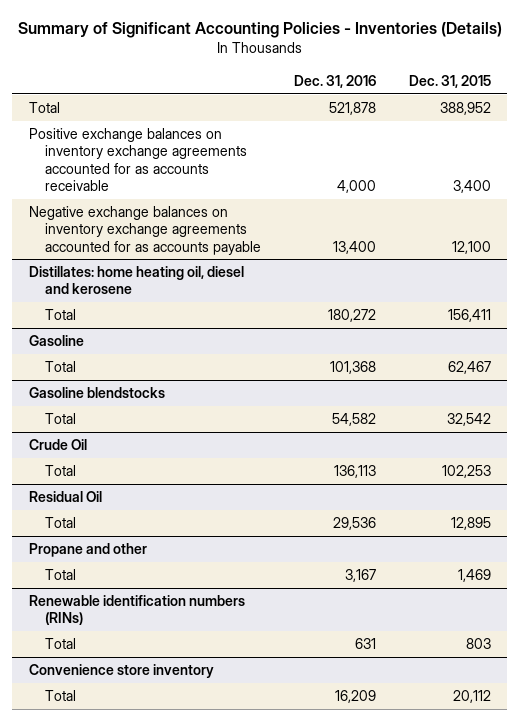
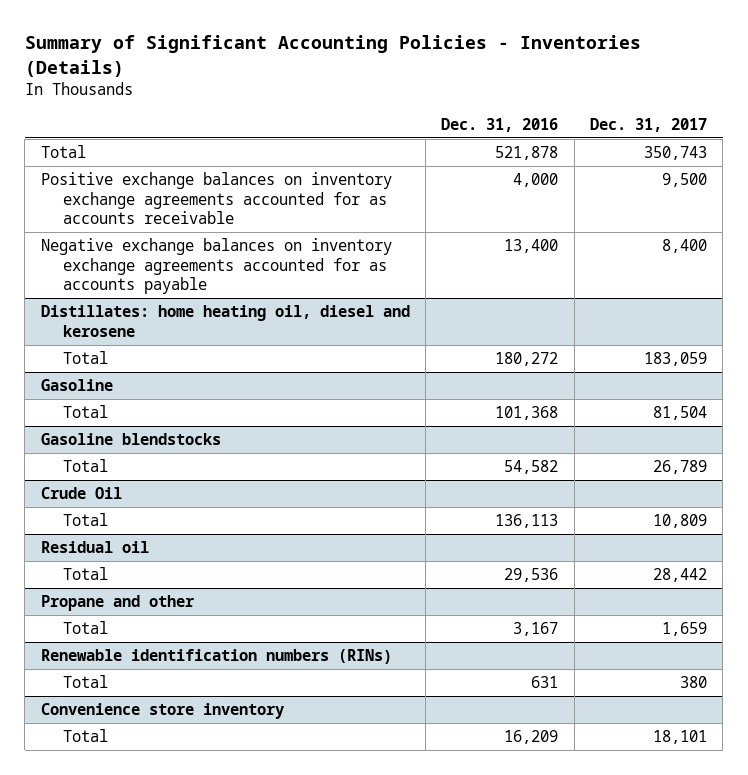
- | Dec. 31, 2016 | Dec. 31, 2015
+ | Dec. 31, 2016 | Dec. 31, 2017
- Residual Oil
+ Residual oil

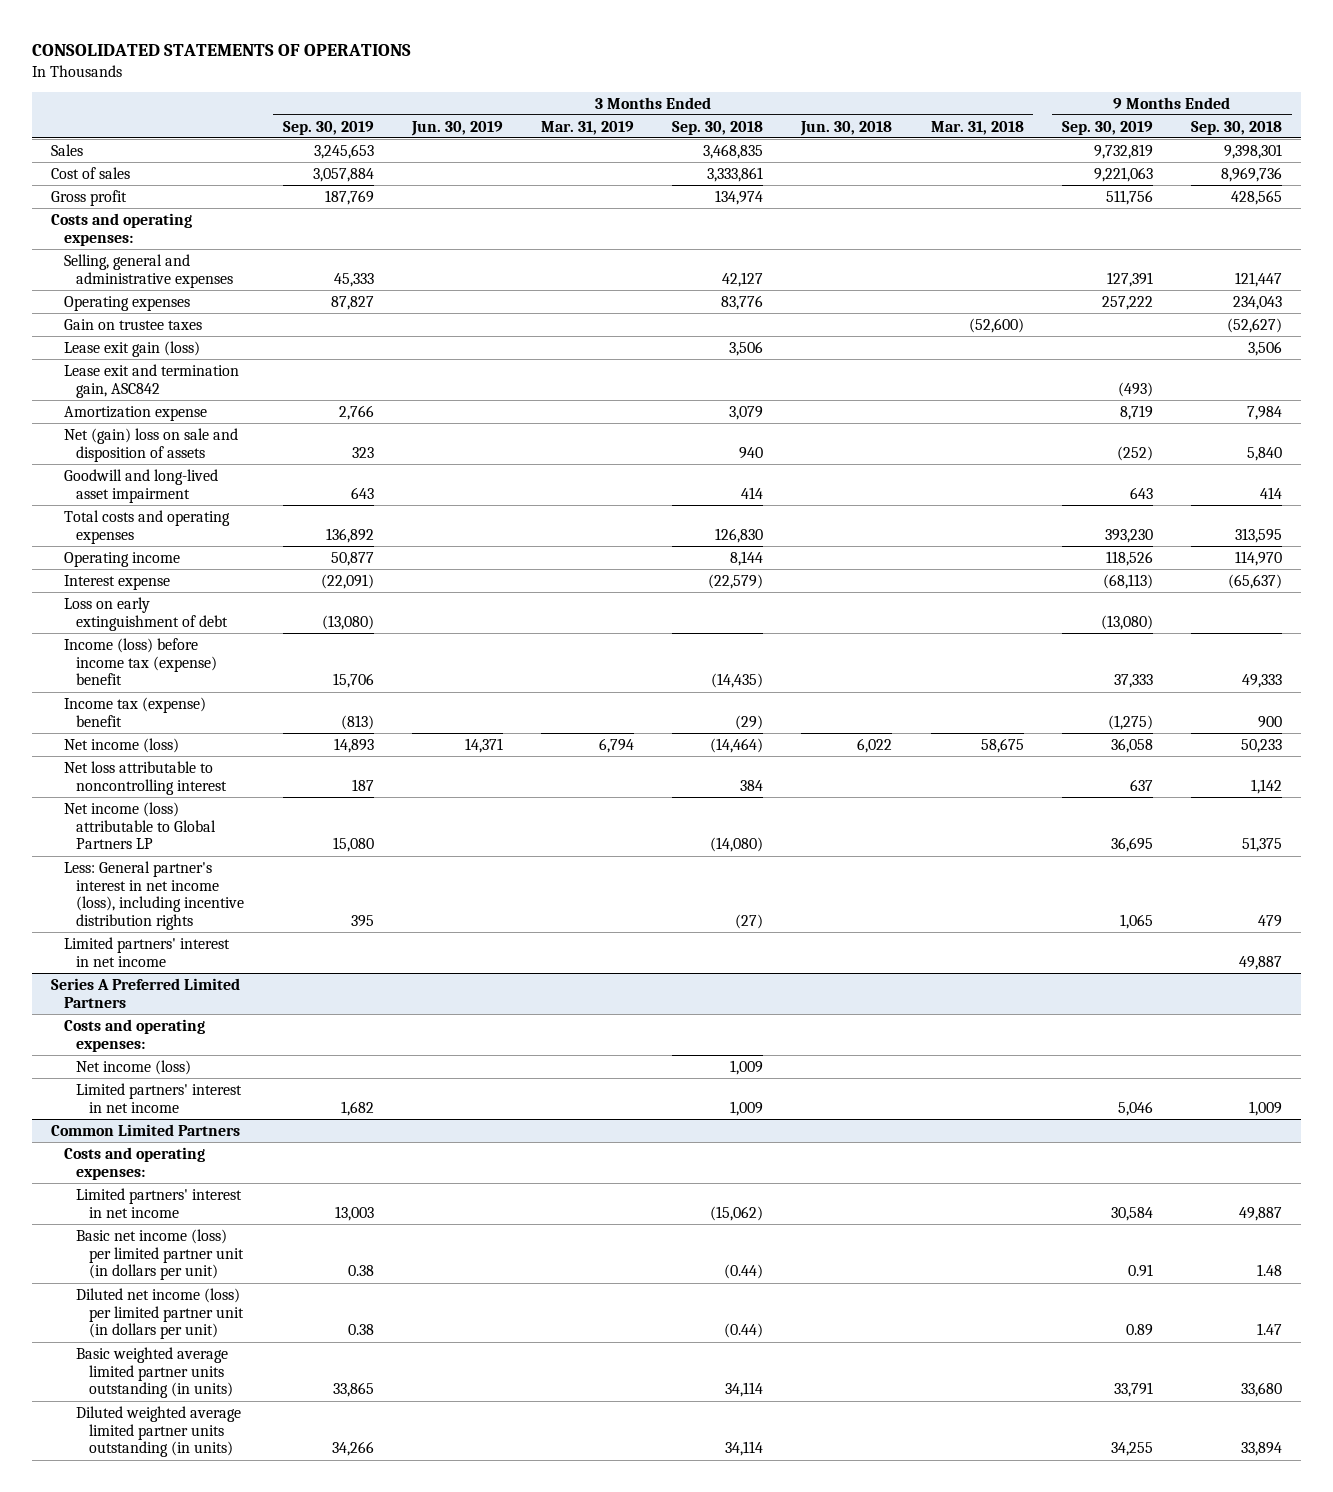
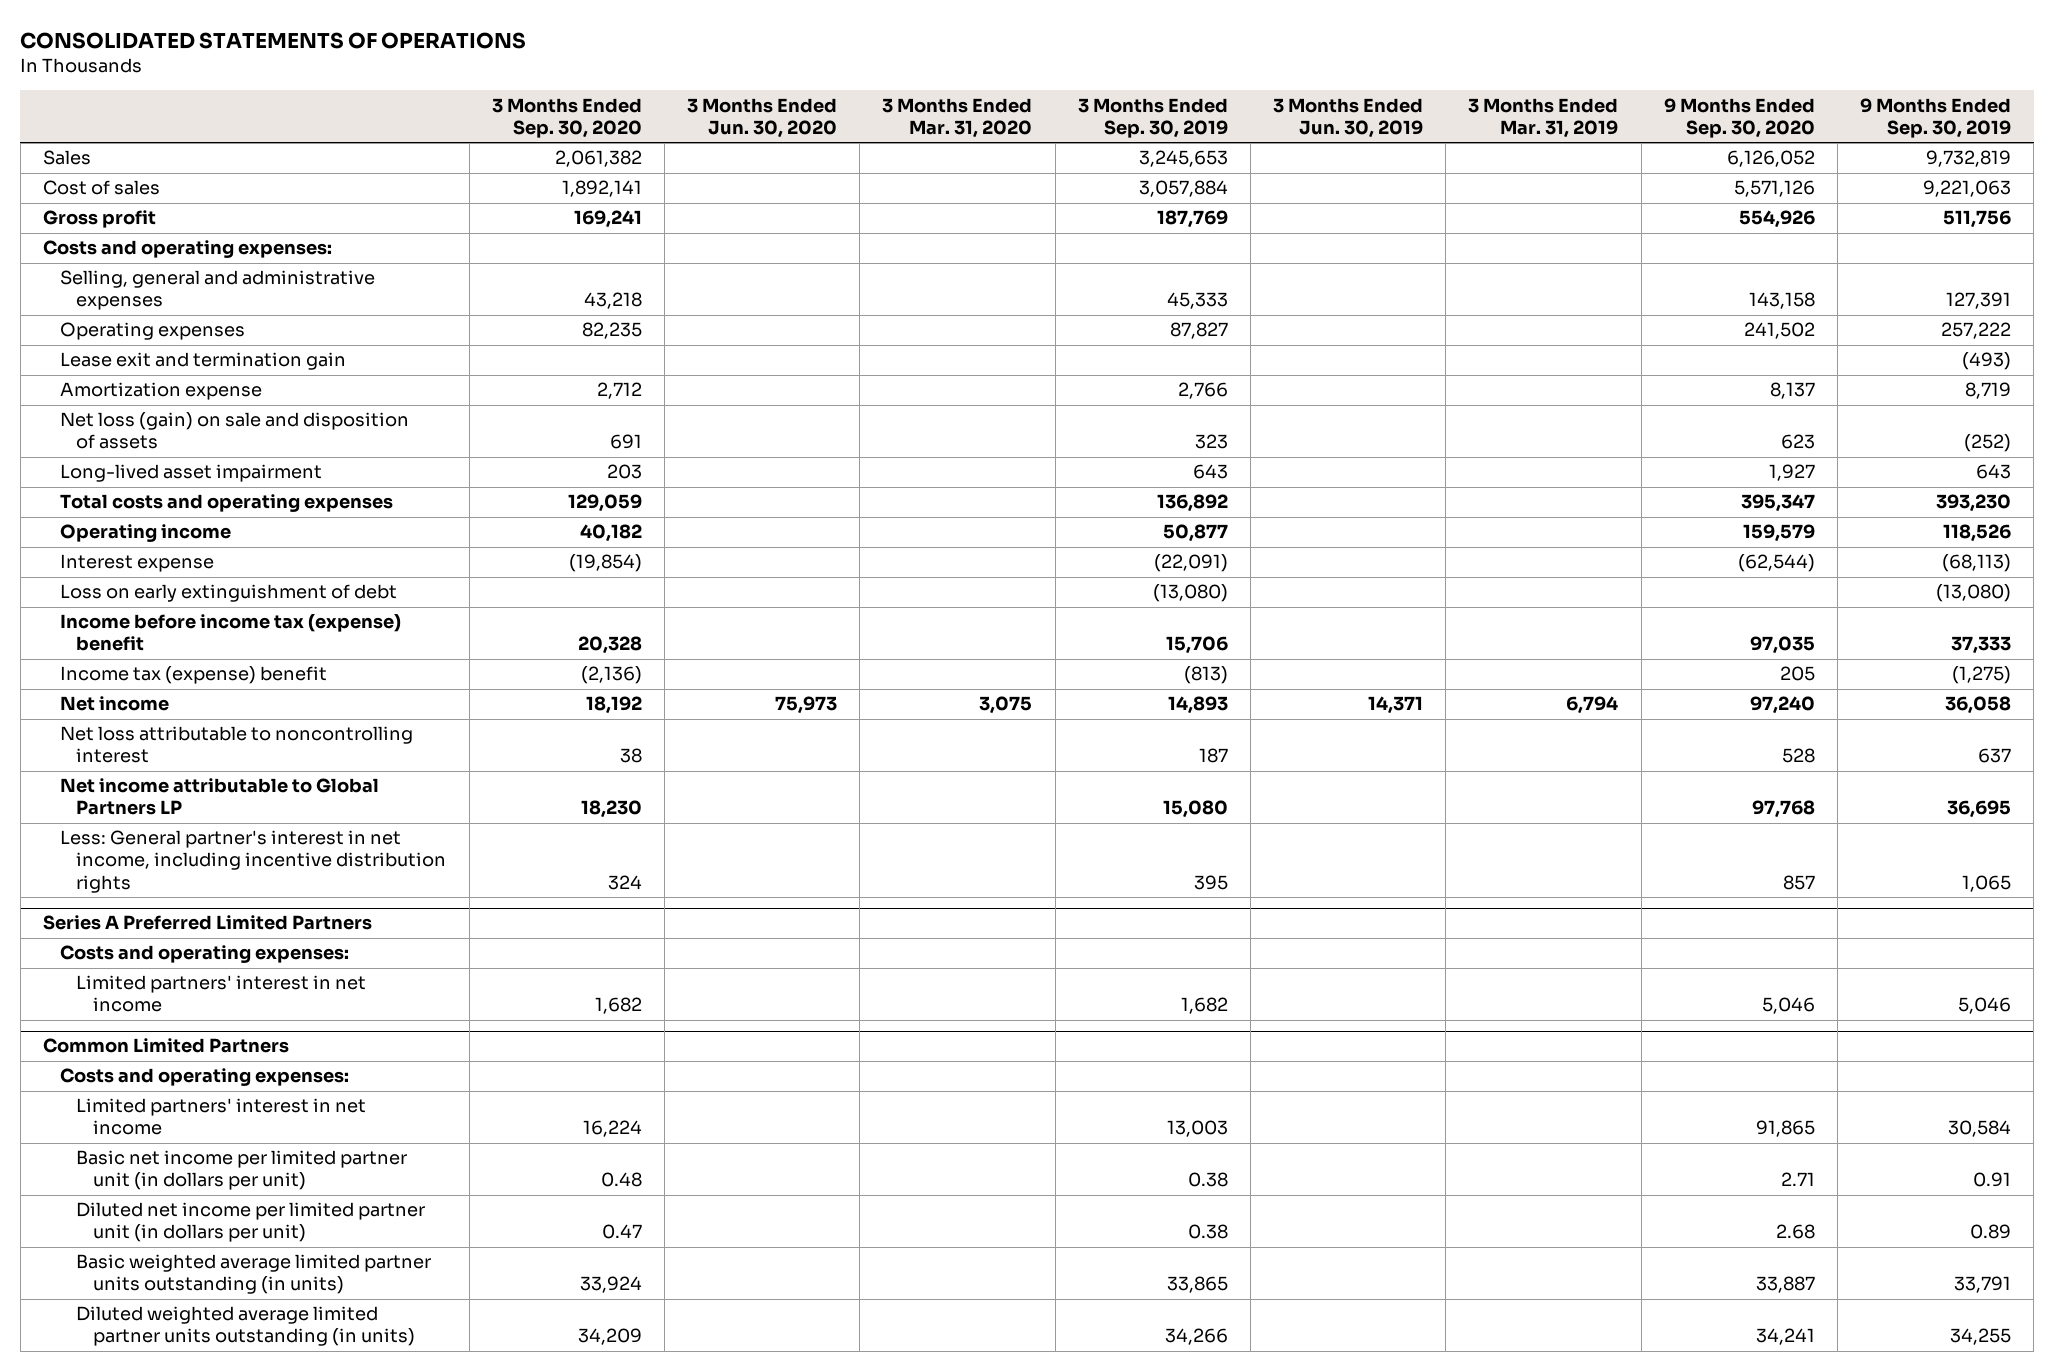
- | 3 Months Ended Sep. 30, 2019 | 3 Months Ended Jun. 30, 2019 | 3 Months Ended Mar. 31, 2019 | 3 Months Ended Sep. 30, 2018 | 3 Months Ended Jun. 30, 2018 | 3 Months Ended Mar. 31, 2018 | 9 Months Ended Sep. 30, 2019 | 9 Months Ended Sep. 30, 2018
+ | 3 Months Ended Sep. 30, 2020 | 3 Months Ended Jun. 30, 2020 | 3 Months Ended Mar. 31, 2020 | 3 Months Ended Sep. 30, 2019 | 3 Months Ended Jun. 30, 2019 | 3 Months Ended Mar. 31, 2019 | 9 Months Ended Sep. 30, 2020 | 9 Months Ended Sep. 30, 2019
- Gain on trustee taxes | | | | | | (52,600) | | (52,627)
- Lease exit gain (loss) | | | | 3,506 | | | | 3,506
- Lease exit and termination gain, ASC842 | | | | | | | (493) |
+ Lease exit and termination gain | | | | | | | | (493)
- Net (gain) loss on sale and disposition of assets | 323 | | | 940 | | | (252) | 5,840
- Goodwill and long-lived asset impairment | 643 | | | 414 | | | 643 | 414
+ Net loss (gain) on sale and disposition of assets | 691 | | | 323 | | | 623 | (252)
+ Long-lived asset impairment | 203 | | | 643 | | | 1,927 | 643
- Income (loss) before income tax (expense) benefit | 15,706 | | | (14,435) | | | 37,333 | 49,333
+ Income before income tax (expense) benefit | 20,328 | | | 15,706 | | | 97,035 | 37,333
- Net income (loss) | 14,893 | 14,371 | 6,794 | (14,464) | 6,022 | 58,675 | 36,058 | 50,233
+ Net income | 18,192 | 75,973 | 3,075 | 14,893 | 14,371 | 6,794 | 97,240 | 36,058
- Net income (loss) attributable to Global Partners LP | 15,080 | | | (14,080) | | | 36,695 | 51,375
- Less: General partner's interest in net income (loss), including incentive distribution rights | 395 | | | (27) | | | 1,065 | 479
- Limited partners' interest in net income | | | | | | | | 49,887
+ Net income attributable to Global Partners LP | 18,230 | | | 15,080 | | | 97,768 | 36,695
+ Less: General partner's interest in net income, including incentive distribution rights | 324 | | | 395 | | | 857 | 1,065
@ Series A Preferred Limited Partners
- Net income (loss) | | | | 1,009 | | | |
@ Common Limited Partners
- Basic net income (loss) per limited partner unit (in dollars per unit) | 0.38 | | | (0.44) | | | 0.91 | 1.48
- Diluted net income (loss) per limited partner unit (in dollars per unit) | 0.38 | | | (0.44) | | | 0.89 | 1.47
+ Basic net income per limited partner unit (in dollars per unit) | 0.48 | | | 0.38 | | | 2.71 | 0.91
+ Diluted net income per limited partner unit (in dollars per unit) | 0.47 | | | 0.38 | | | 2.68 | 0.89

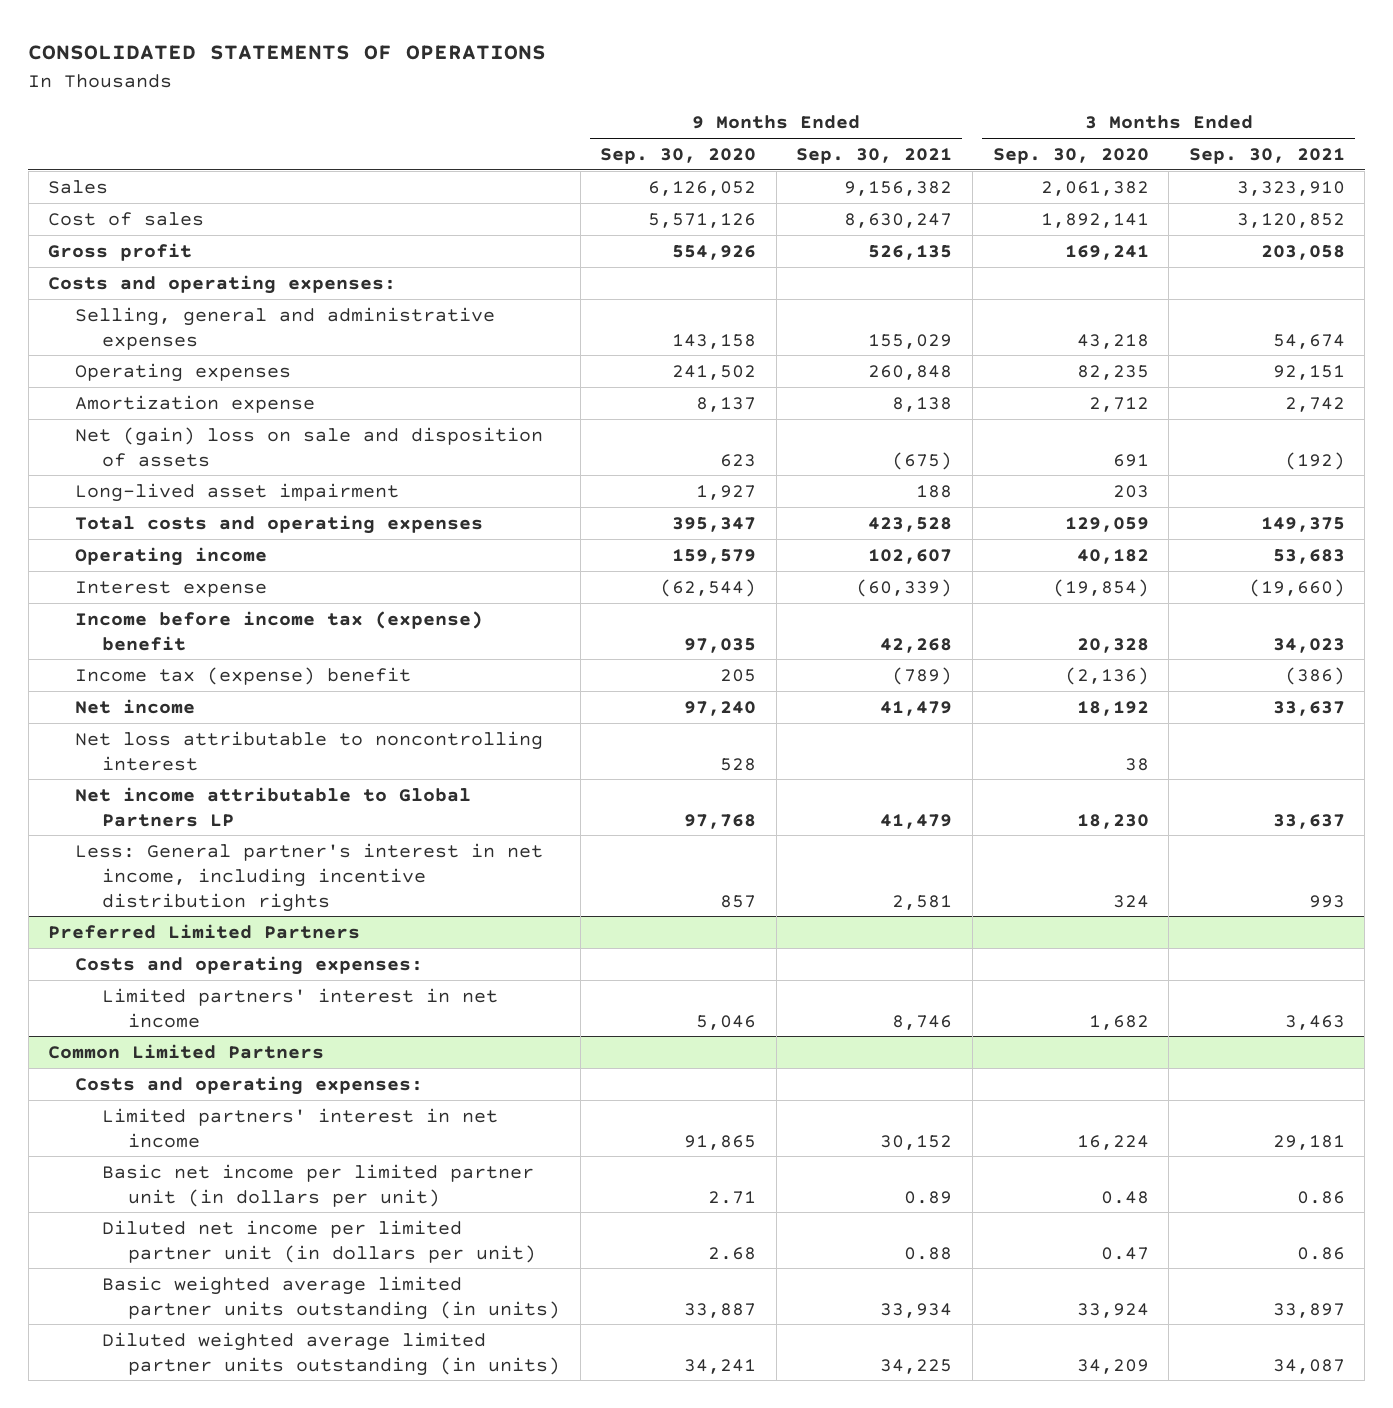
- | 3 Months Ended Sep. 30, 2020 | 3 Months Ended Jun. 30, 2020 | 3 Months Ended Mar. 31, 2020 | 3 Months Ended Sep. 30, 2019 | 3 Months Ended Jun. 30, 2019 | 3 Months Ended Mar. 31, 2019 | 9 Months Ended Sep. 30, 2020 | 9 Months Ended Sep. 30, 2019
+ | 9 Months Ended Sep. 30, 2020 | 9 Months Ended Sep. 30, 2021 | 3 Months Ended Sep. 30, 2020 | 3 Months Ended Sep. 30, 2021
- Lease exit and termination gain | | | | | | | | (493)
- Net loss (gain) on sale and disposition of assets | 691 | | | 323 | | | 623 | (252)
+ Net (gain) loss on sale and disposition of assets | 623 | (675) | 691 | (192)
- Loss on early extinguishment of debt | | | | (13,080) | | | | (13,080)
- Series A Preferred Limited Partners
+ Preferred Limited Partners

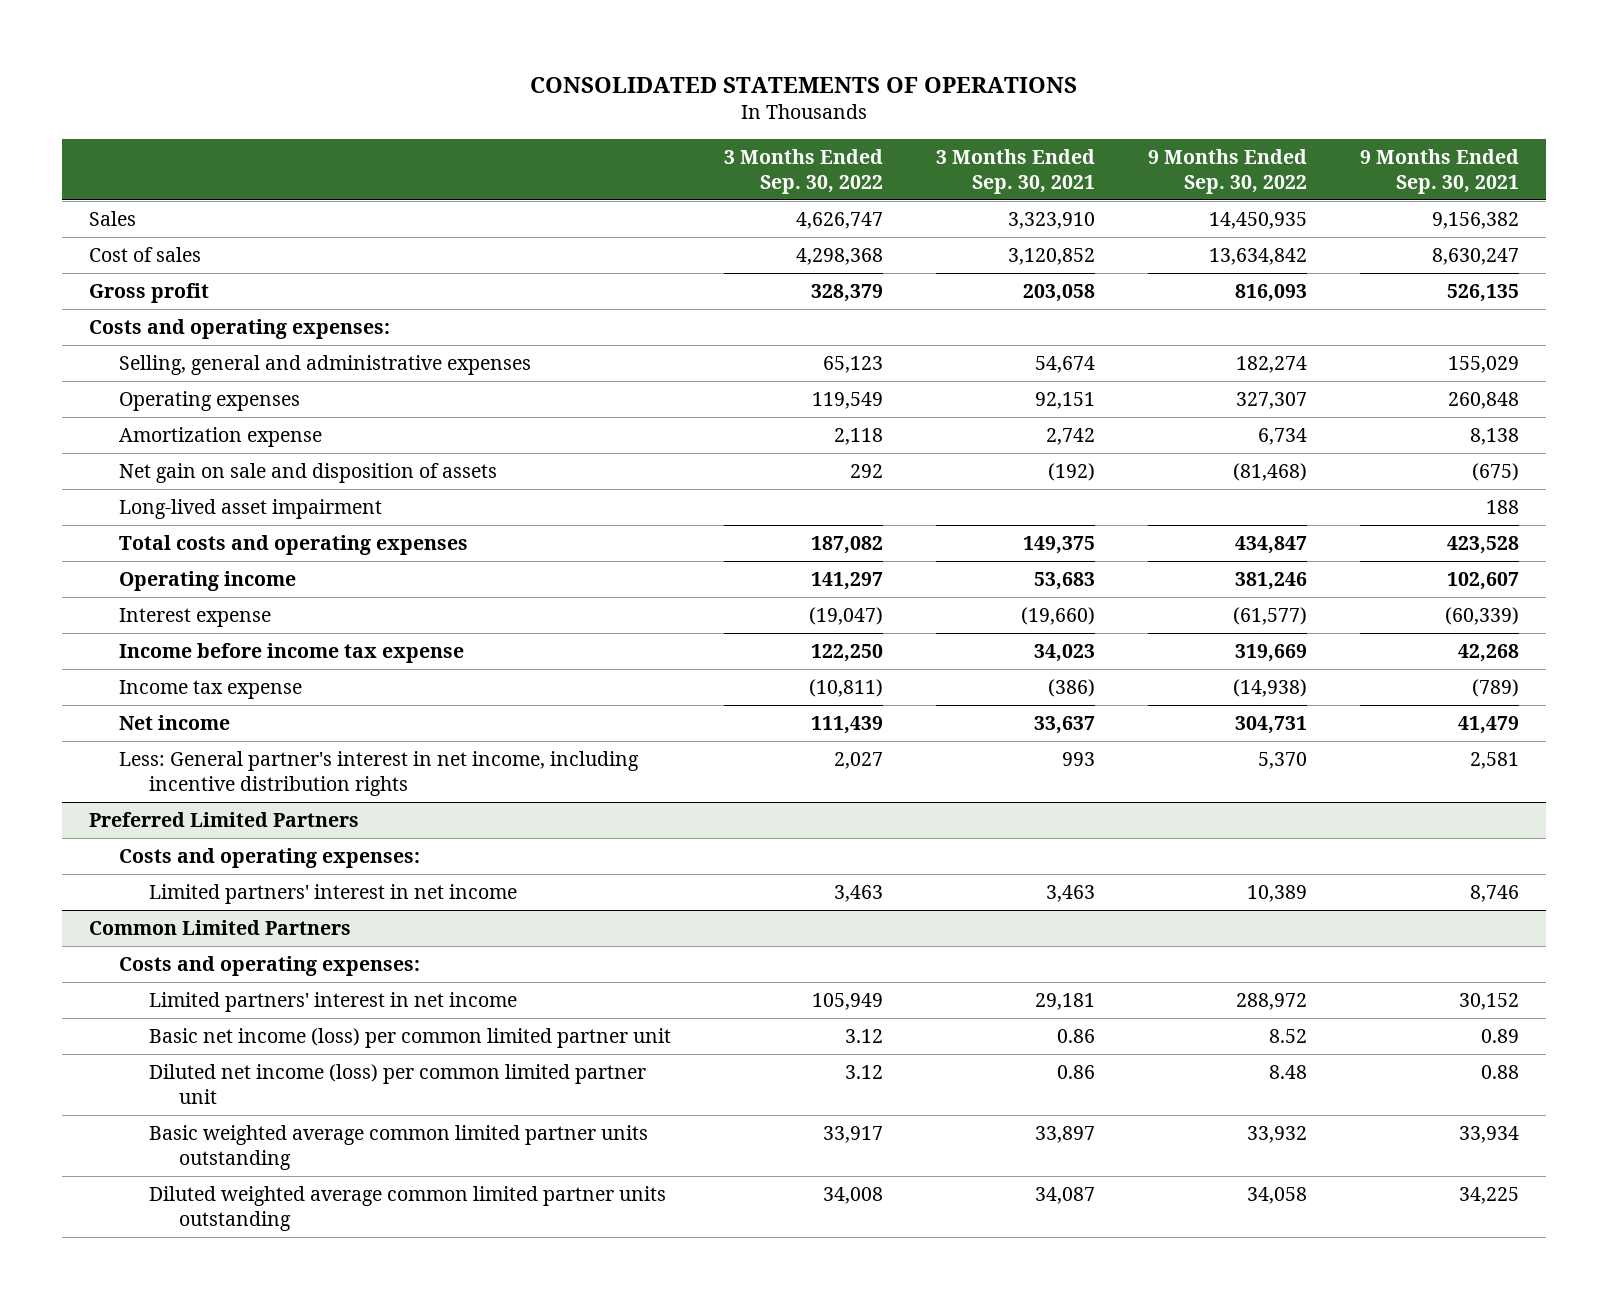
- | 9 Months Ended Sep. 30, 2020 | 9 Months Ended Sep. 30, 2021 | 3 Months Ended Sep. 30, 2020 | 3 Months Ended Sep. 30, 2021
+ | 3 Months Ended Sep. 30, 2022 | 3 Months Ended Sep. 30, 2021 | 9 Months Ended Sep. 30, 2022 | 9 Months Ended Sep. 30, 2021
- Net (gain) loss on sale and disposition of assets | 623 | (675) | 691 | (192)
+ Net gain on sale and disposition of assets | 292 | (192) | (81,468) | (675)
- Income before income tax (expense) benefit | 97,035 | 42,268 | 20,328 | 34,023
- Income tax (expense) benefit | 205 | (789) | (2,136) | (386)
+ Income before income tax expense | 122,250 | 34,023 | 319,669 | 42,268
+ Income tax expense | (10,811) | (386) | (14,938) | (789)
- Net loss attributable to noncontrolling interest | 528 | | 38 |
- Net income attributable to Global Partners LP | 97,768 | 41,479 | 18,230 | 33,637
@ Common Limited Partners
- Basic net income per limited partner unit (in dollars per unit) | 2.71 | 0.89 | 0.48 | 0.86
- Diluted net income per limited partner unit (in dollars per unit) | 2.68 | 0.88 | 0.47 | 0.86
- Basic weighted average limited partner units outstanding (in units) | 33,887 | 33,934 | 33,924 | 33,897
- Diluted weighted average limited partner units outstanding (in units) | 34,241 | 34,225 | 34,209 | 34,087
+ Basic net income (loss) per common limited partner unit | 3.12 | 0.86 | 8.52 | 0.89
+ Diluted net income (loss) per common limited partner unit | 3.12 | 0.86 | 8.48 | 0.88
+ Basic weighted average common limited partner units outstanding | 33,917 | 33,897 | 33,932 | 33,934
+ Diluted weighted average common limited partner units outstanding | 34,008 | 34,087 | 34,058 | 34,225

